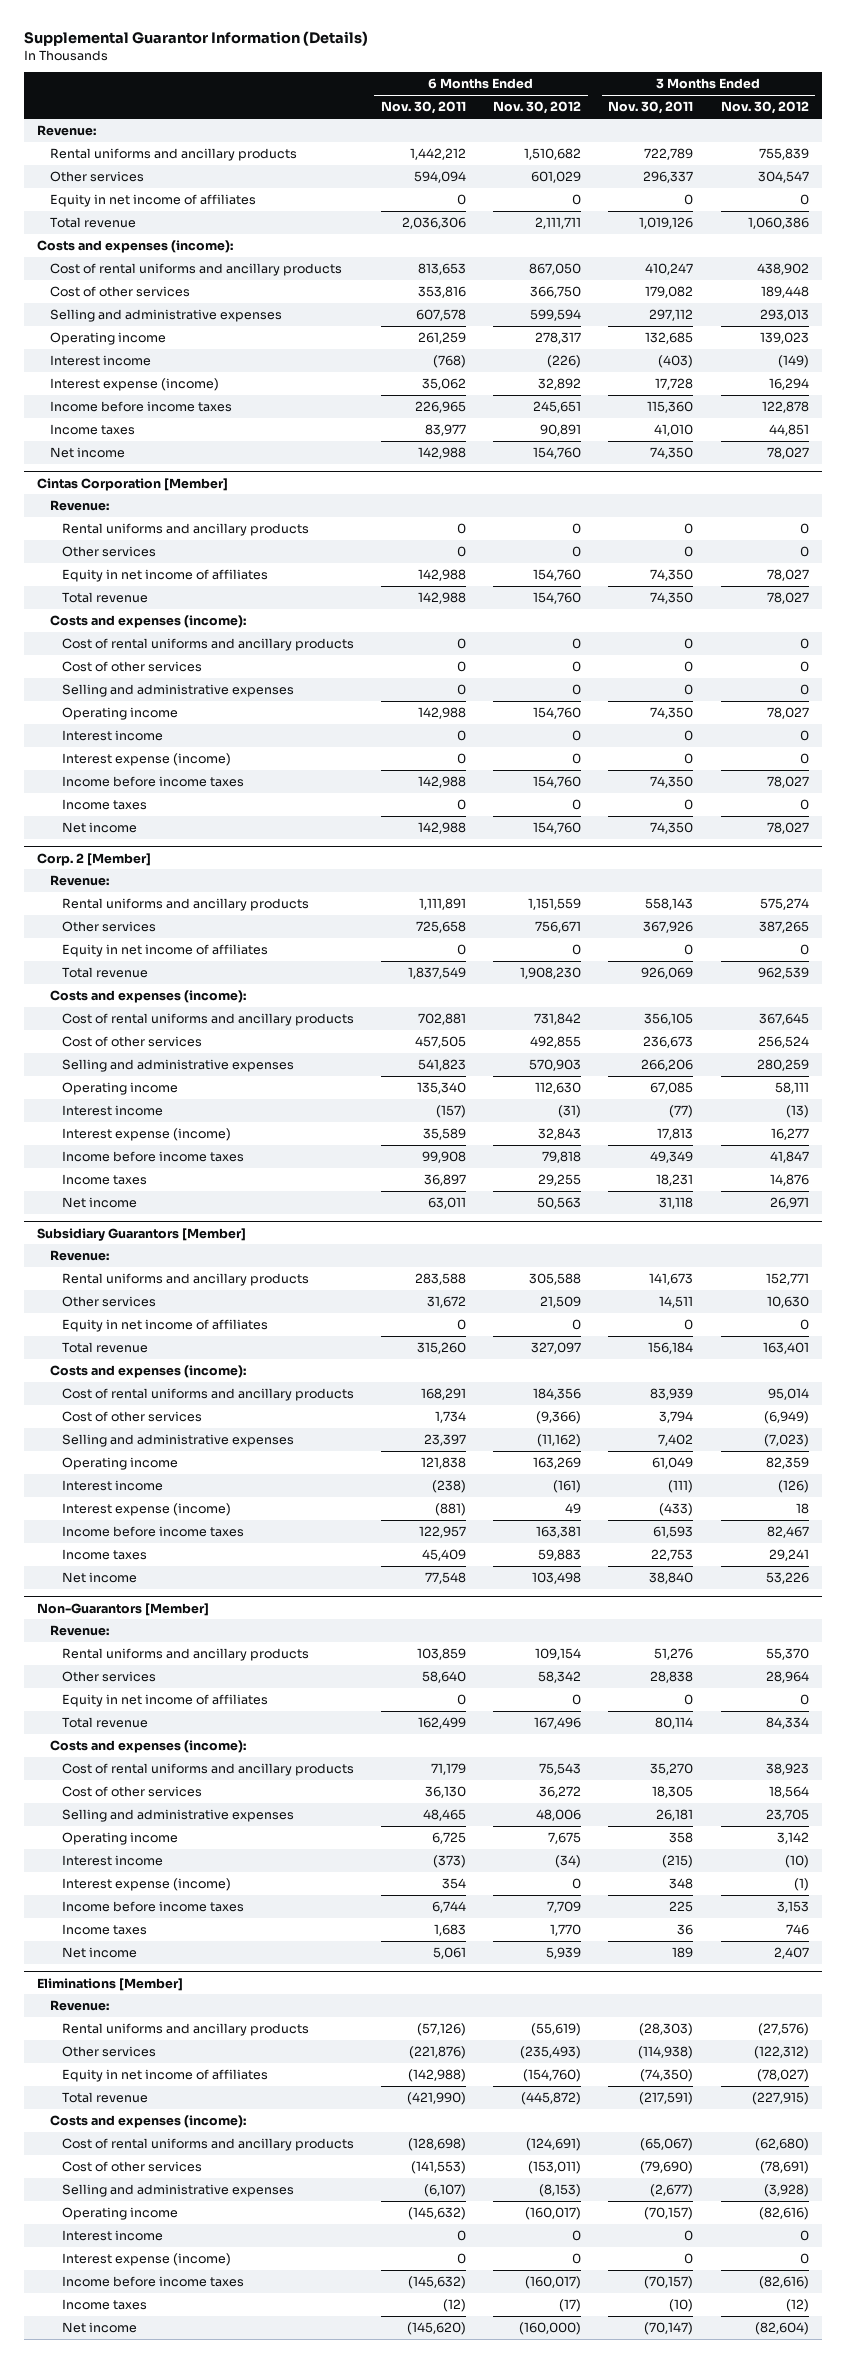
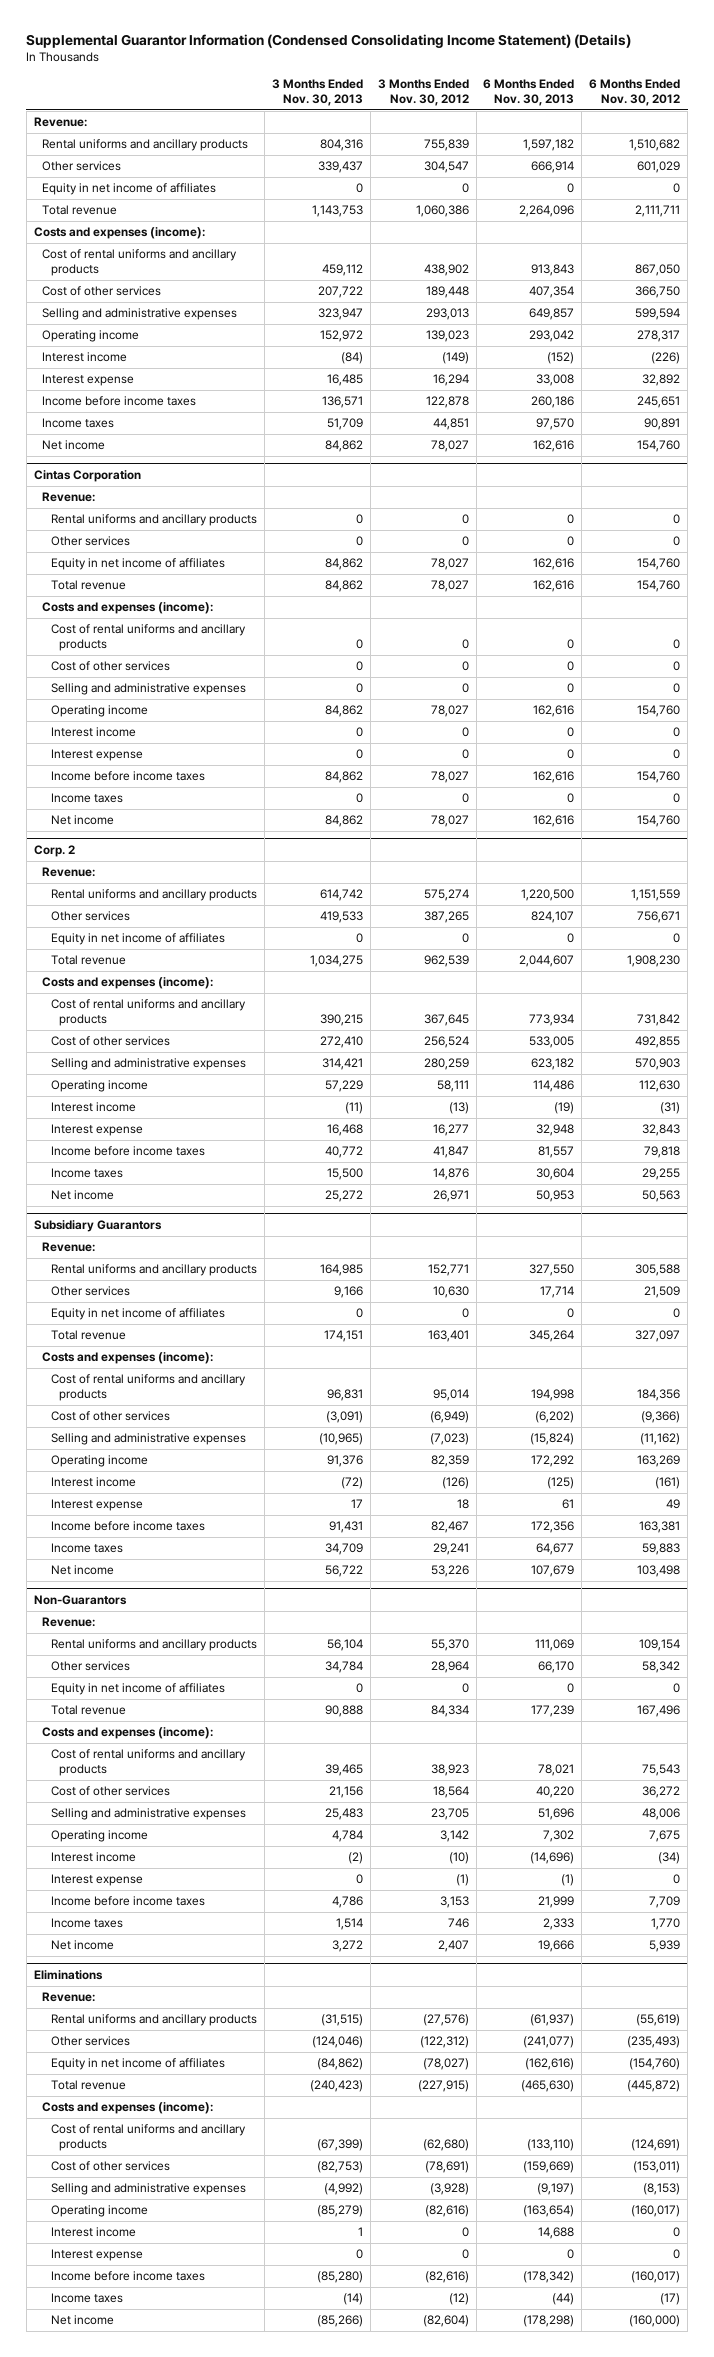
- Supplemental Guarantor Information (Details)
+ Supplemental Guarantor Information (Condensed Consolidating Income Statement) (Details)
- | 6 Months Ended Nov. 30, 2011 | 6 Months Ended Nov. 30, 2012 | 3 Months Ended Nov. 30, 2011 | 3 Months Ended Nov. 30, 2012
+ | 3 Months Ended Nov. 30, 2013 | 3 Months Ended Nov. 30, 2012 | 6 Months Ended Nov. 30, 2013 | 6 Months Ended Nov. 30, 2012
- Interest expense (income) | 35,062 | 32,892 | 17,728 | 16,294
+ Interest expense | 16,485 | 16,294 | 33,008 | 32,892
- Cintas Corporation [Member]
+ Cintas Corporation
- Interest expense (income) | 0 | 0 | 0 | 0
+ Interest expense | 0 | 0 | 0 | 0
- Corp. 2 [Member]
+ Corp. 2
- Interest expense (income) | 35,589 | 32,843 | 17,813 | 16,277
+ Interest expense | 16,468 | 16,277 | 32,948 | 32,843
- Subsidiary Guarantors [Member]
+ Subsidiary Guarantors
- Interest expense (income) | (881) | 49 | (433) | 18
+ Interest expense | 17 | 18 | 61 | 49
- Non-Guarantors [Member]
+ Non-Guarantors
- Interest expense (income) | 354 | 0 | 348 | (1)
+ Interest expense | 0 | (1) | (1) | 0
- Eliminations [Member]
+ Eliminations
- Interest expense (income) | 0 | 0 | 0 | 0
+ Interest expense | 0 | 0 | 0 | 0

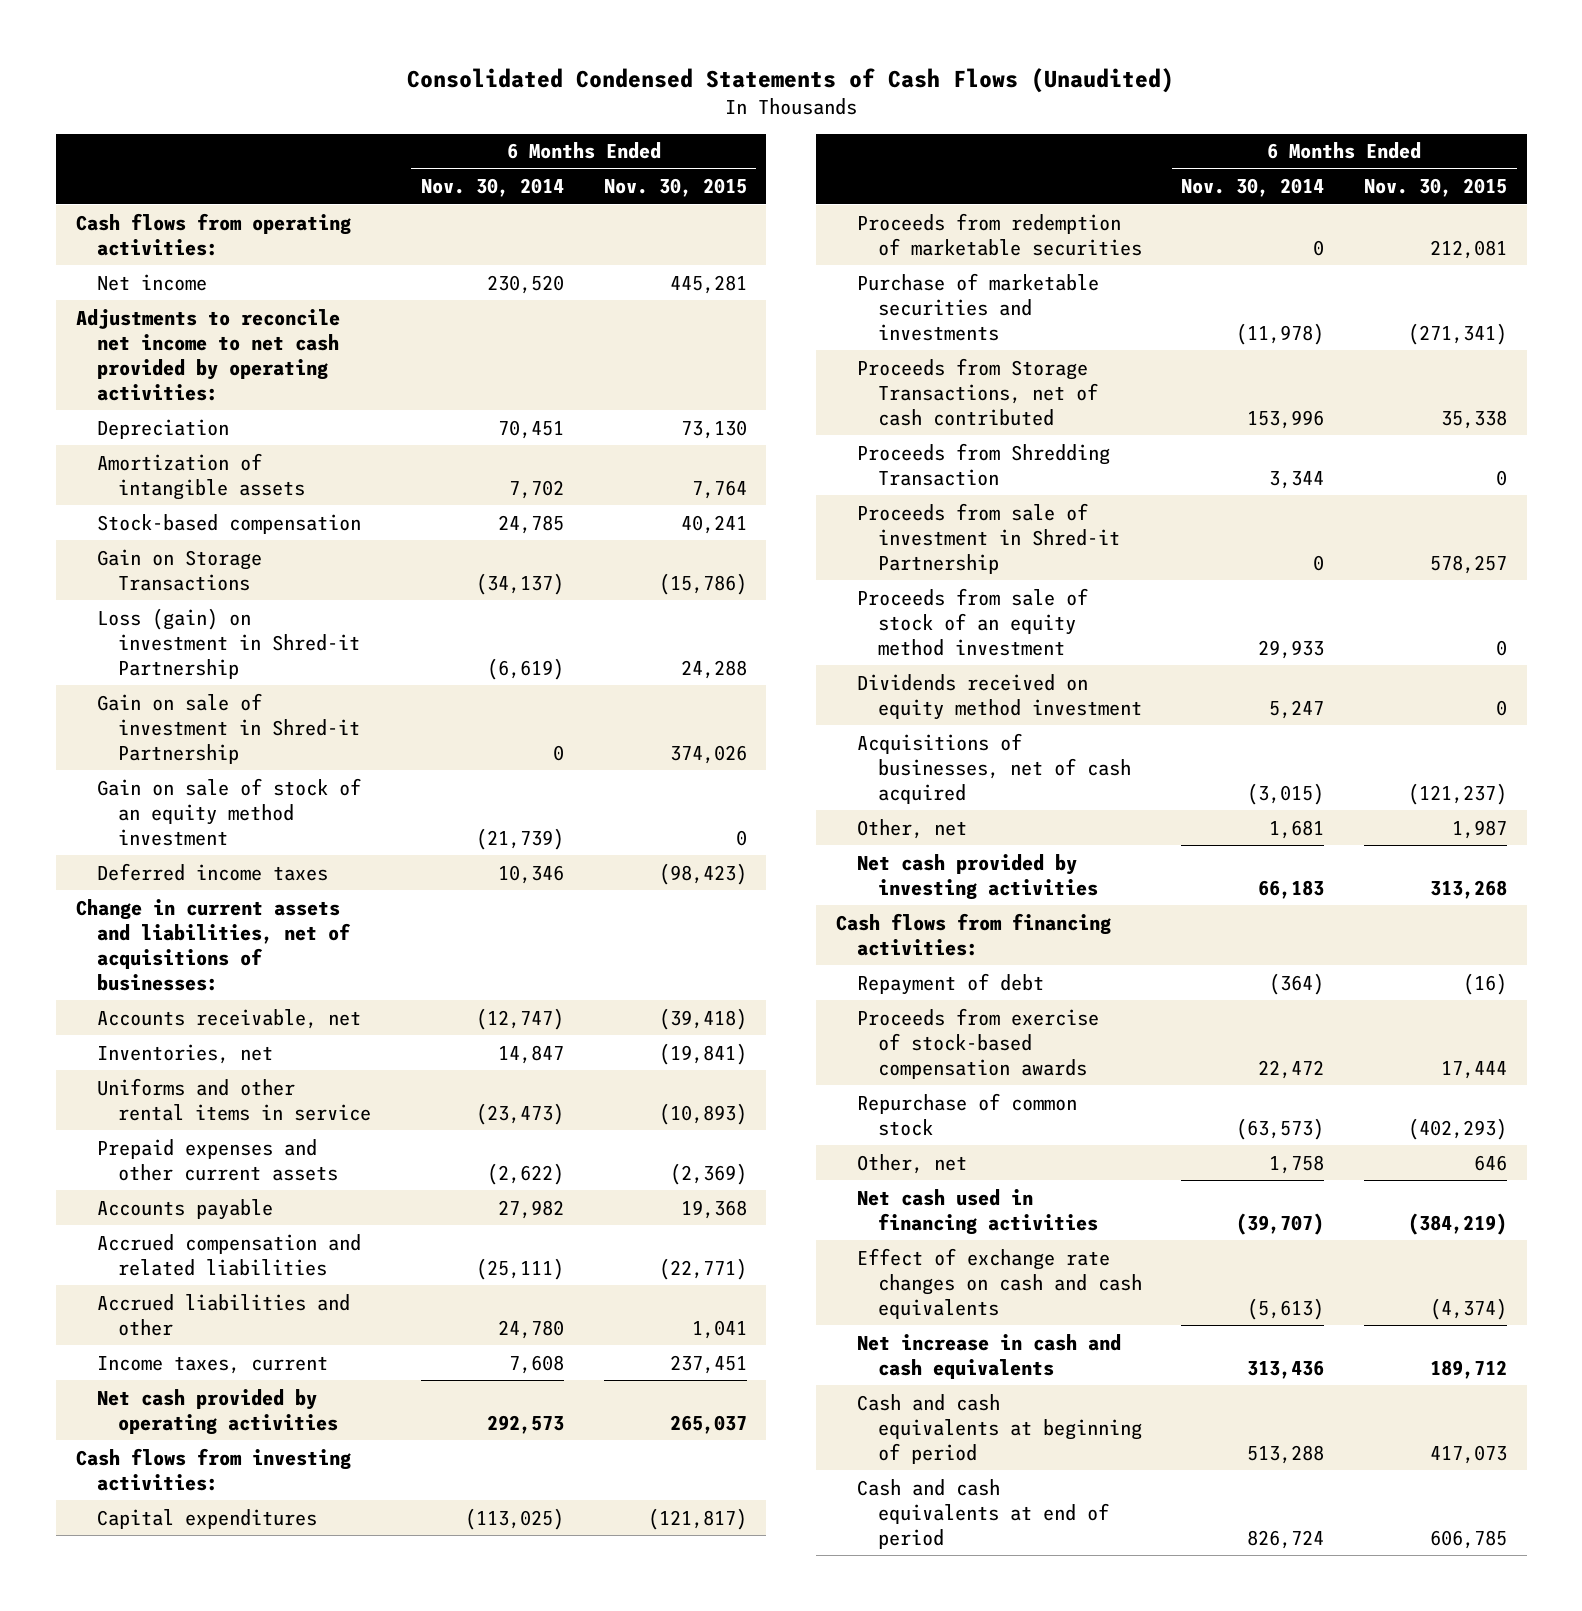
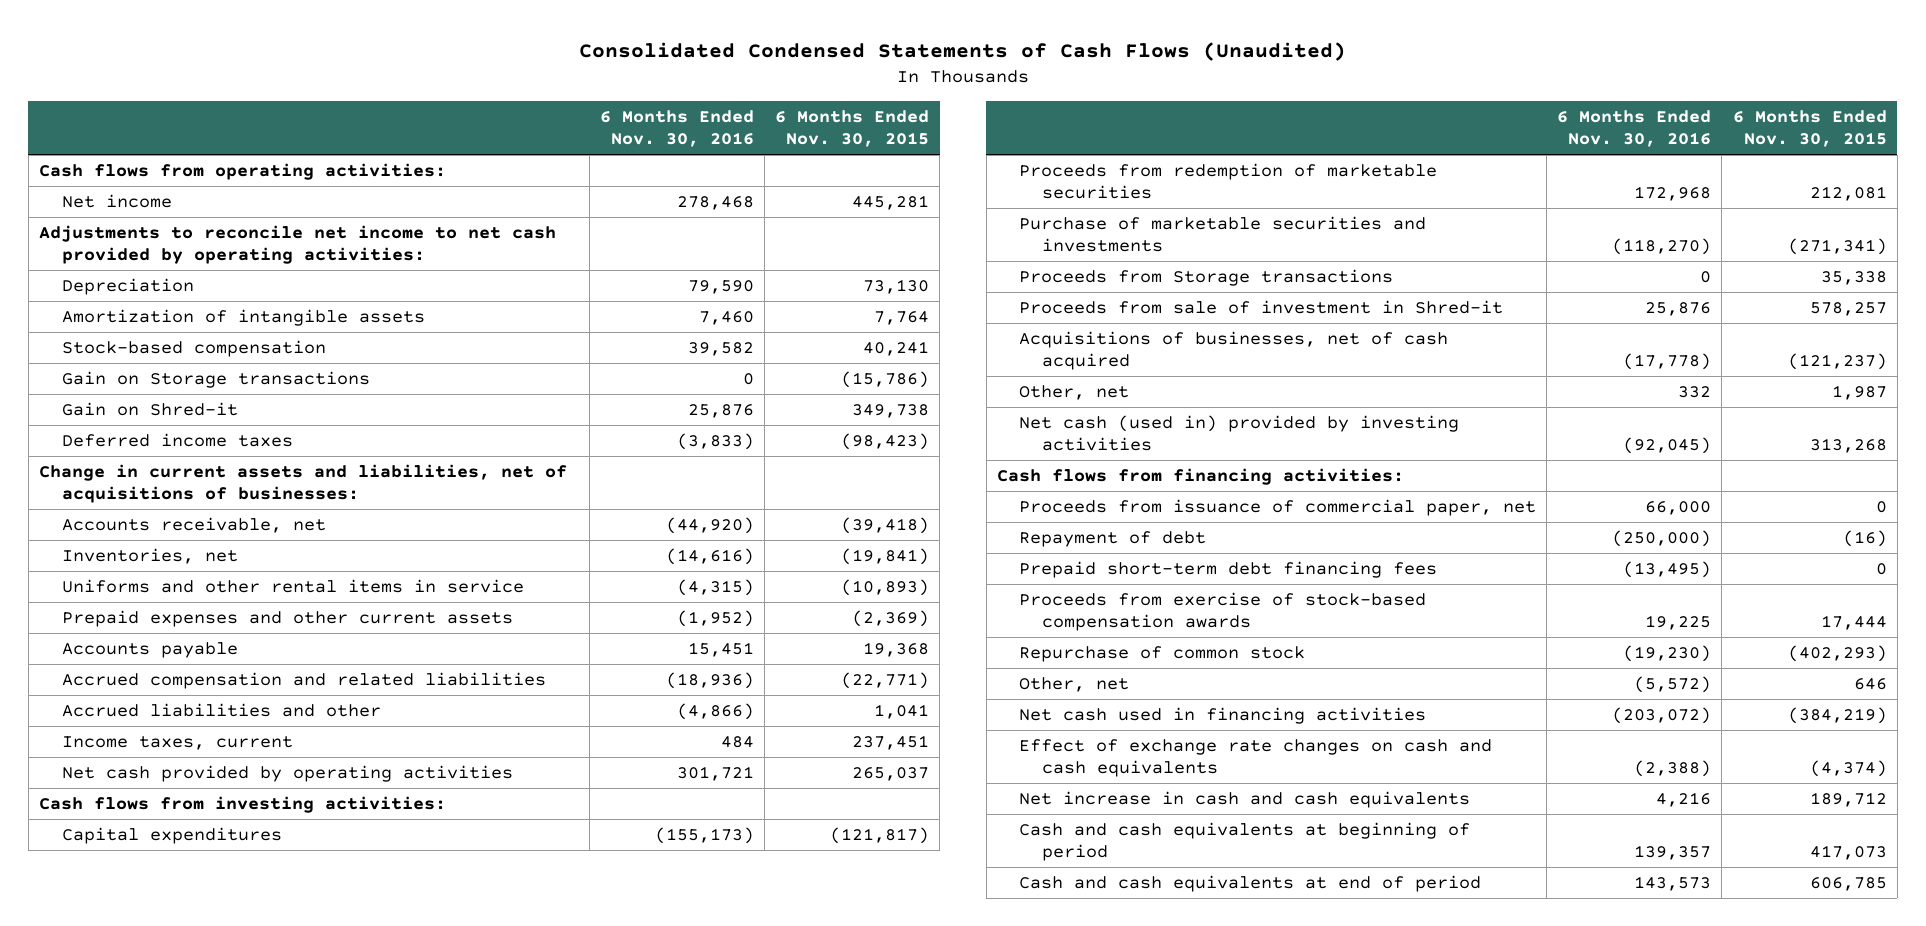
- | 6 Months Ended Nov. 30, 2014 | 6 Months Ended Nov. 30, 2015
+ | 6 Months Ended Nov. 30, 2016 | 6 Months Ended Nov. 30, 2015
- Gain on Storage Transactions | (34,137) | (15,786)
- Loss (gain) on investment in Shred-it Partnership | (6,619) | 24,288
- Gain on sale of investment in Shred-it Partnership | 0 | 374,026
- Gain on sale of stock of an equity method investment | (21,739) | 0
+ Gain on Storage transactions | 0 | (15,786)
+ Gain on Shred-it | 25,876 | 349,738
- Proceeds from Storage Transactions, net of cash contributed | 153,996 | 35,338
- Proceeds from Shredding Transaction | 3,344 | 0
- Proceeds from sale of investment in Shred-it Partnership | 0 | 578,257
- Proceeds from sale of stock of an equity method investment | 29,933 | 0
- Dividends received on equity method investment | 5,247 | 0
+ Proceeds from Storage transactions | 0 | 35,338
+ Proceeds from sale of investment in Shred-it | 25,876 | 578,257
- Net cash provided by investing activities | 66,183 | 313,268
+ Net cash (used in) provided by investing activities | (92,045) | 313,268
+ Proceeds from issuance of commercial paper, net | 66,000 | 0
+ Prepaid short-term debt financing fees | (13,495) | 0

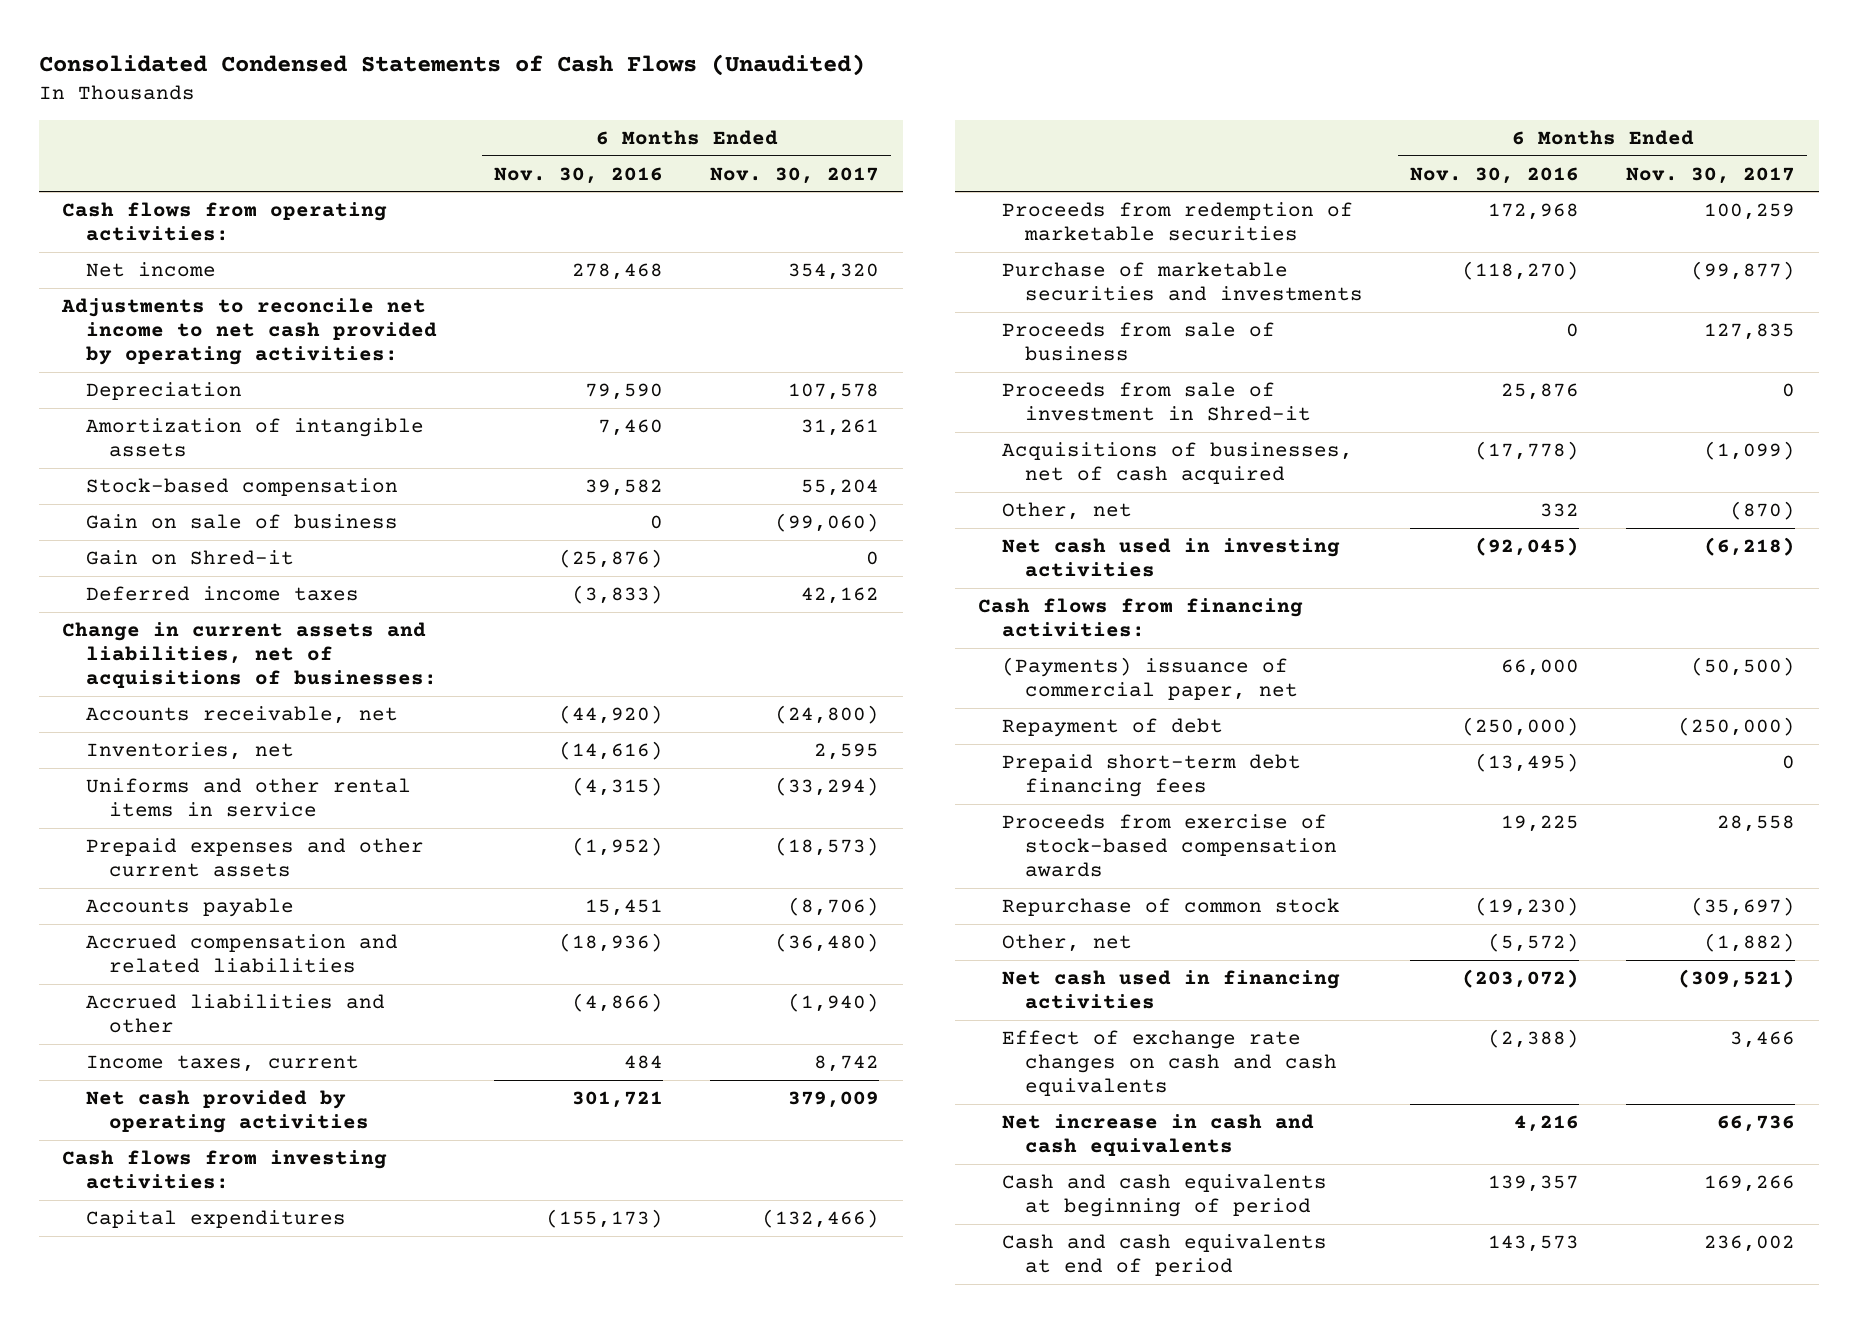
- | 6 Months Ended Nov. 30, 2016 | 6 Months Ended Nov. 30, 2015
+ | 6 Months Ended Nov. 30, 2016 | 6 Months Ended Nov. 30, 2017
- Gain on Storage transactions | 0 | (15,786)
- Gain on Shred-it | 25,876 | 349,738
+ Gain on sale of business | 0 | (99,060)
+ Gain on Shred-it | (25,876) | 0
- Proceeds from Storage transactions | 0 | 35,338
+ Proceeds from sale of business | 0 | 127,835
- Net cash (used in) provided by investing activities | (92,045) | 313,268
+ Net cash used in investing activities | (92,045) | (6,218)
- Proceeds from issuance of commercial paper, net | 66,000 | 0
+ (Payments) issuance of commercial paper, net | 66,000 | (50,500)

